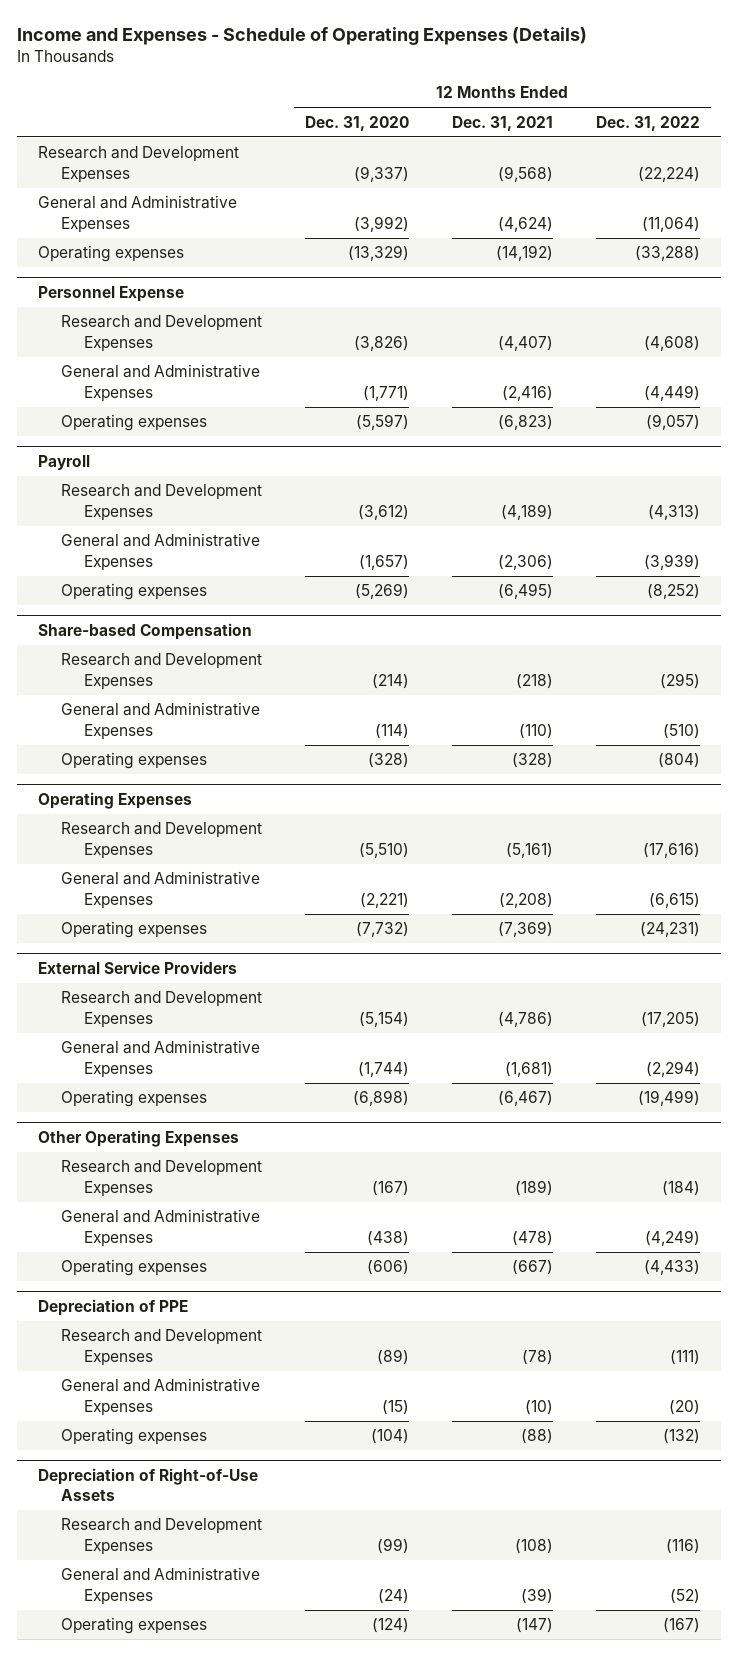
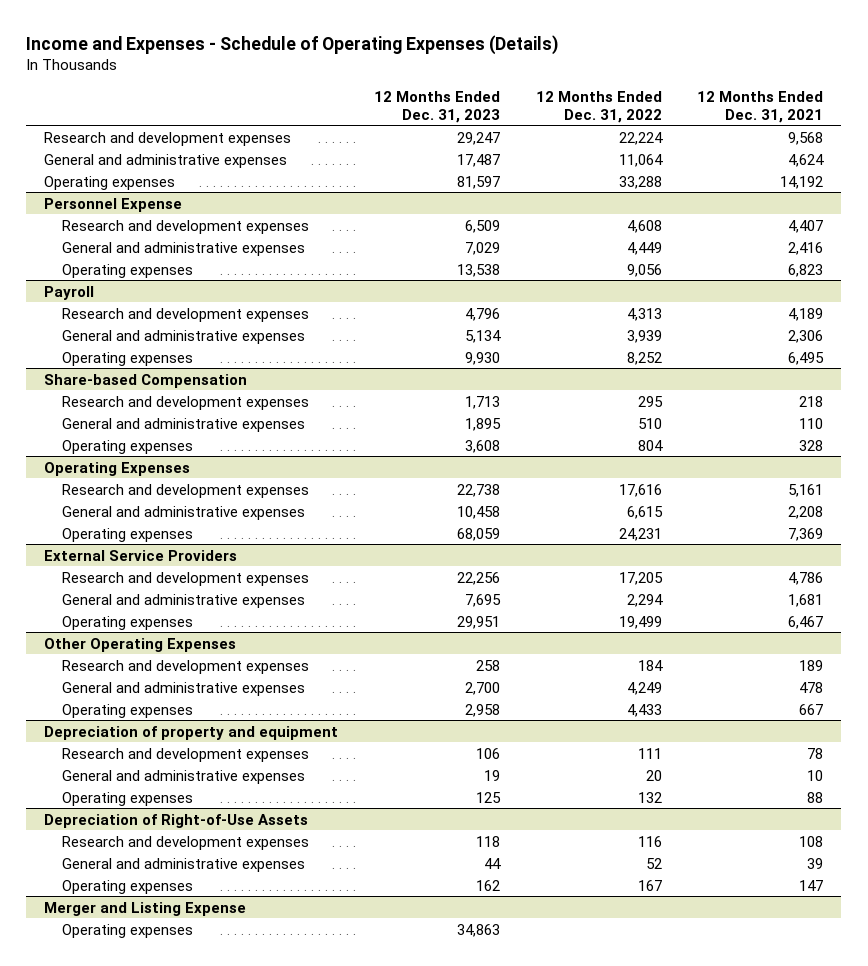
- | 12 Months Ended Dec. 31, 2020 | 12 Months Ended Dec. 31, 2021 | 12 Months Ended Dec. 31, 2022
+ | 12 Months Ended Dec. 31, 2023 | 12 Months Ended Dec. 31, 2022 | 12 Months Ended Dec. 31, 2021
- Research and Development Expenses | (9,337) | (9,568) | (22,224)
- General and Administrative Expenses | (3,992) | (4,624) | (11,064)
- Operating expenses | (13,329) | (14,192) | (33,288)
+ Research and development expenses | 29,247 | 22,224 | 9,568
+ General and administrative expenses | 17,487 | 11,064 | 4,624
+ Operating expenses | 81,597 | 33,288 | 14,192
@ Personnel Expense
- Research and Development Expenses | (3,826) | (4,407) | (4,608)
- General and Administrative Expenses | (1,771) | (2,416) | (4,449)
- Operating expenses | (5,597) | (6,823) | (9,057)
+ Research and development expenses | 6,509 | 4,608 | 4,407
+ General and administrative expenses | 7,029 | 4,449 | 2,416
+ Operating expenses | 13,538 | 9,056 | 6,823
@ Payroll
- Research and Development Expenses | (3,612) | (4,189) | (4,313)
- General and Administrative Expenses | (1,657) | (2,306) | (3,939)
- Operating expenses | (5,269) | (6,495) | (8,252)
+ Research and development expenses | 4,796 | 4,313 | 4,189
+ General and administrative expenses | 5,134 | 3,939 | 2,306
+ Operating expenses | 9,930 | 8,252 | 6,495
@ Share-based Compensation
- Research and Development Expenses | (214) | (218) | (295)
- General and Administrative Expenses | (114) | (110) | (510)
- Operating expenses | (328) | (328) | (804)
+ Research and development expenses | 1,713 | 295 | 218
+ General and administrative expenses | 1,895 | 510 | 110
+ Operating expenses | 3,608 | 804 | 328
@ Operating Expenses
- Research and Development Expenses | (5,510) | (5,161) | (17,616)
- General and Administrative Expenses | (2,221) | (2,208) | (6,615)
- Operating expenses | (7,732) | (7,369) | (24,231)
+ Research and development expenses | 22,738 | 17,616 | 5,161
+ General and administrative expenses | 10,458 | 6,615 | 2,208
+ Operating expenses | 68,059 | 24,231 | 7,369
@ External Service Providers
- Research and Development Expenses | (5,154) | (4,786) | (17,205)
- General and Administrative Expenses | (1,744) | (1,681) | (2,294)
- Operating expenses | (6,898) | (6,467) | (19,499)
+ Research and development expenses | 22,256 | 17,205 | 4,786
+ General and administrative expenses | 7,695 | 2,294 | 1,681
+ Operating expenses | 29,951 | 19,499 | 6,467
@ Other Operating Expenses
- Research and Development Expenses | (167) | (189) | (184)
- General and Administrative Expenses | (438) | (478) | (4,249)
- Operating expenses | (606) | (667) | (4,433)
- Depreciation of PPE
- Research and Development Expenses | (89) | (78) | (111)
- General and Administrative Expenses | (15) | (10) | (20)
- Operating expenses | (104) | (88) | (132)
@ Other Operating Expenses
+ Research and development expenses | 258 | 184 | 189
+ General and administrative expenses | 2,700 | 4,249 | 478
+ Operating expenses | 2,958 | 4,433 | 667
+ Depreciation of property and equipment
+ Research and development expenses | 106 | 111 | 78
+ General and administrative expenses | 19 | 20 | 10
+ Operating expenses | 125 | 132 | 88
@ Depreciation of Right-of-Use Assets
- Research and Development Expenses | (99) | (108) | (116)
- General and Administrative Expenses | (24) | (39) | (52)
- Operating expenses | (124) | (147) | (167)
+ Research and development expenses | 118 | 116 | 108
+ General and administrative expenses | 44 | 52 | 39
+ Operating expenses | 162 | 167 | 147
+ Merger and Listing Expense
+ Operating expenses | 34,863 | |

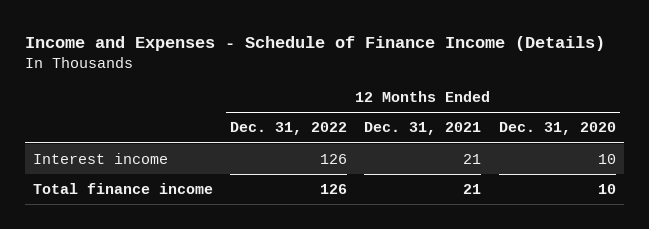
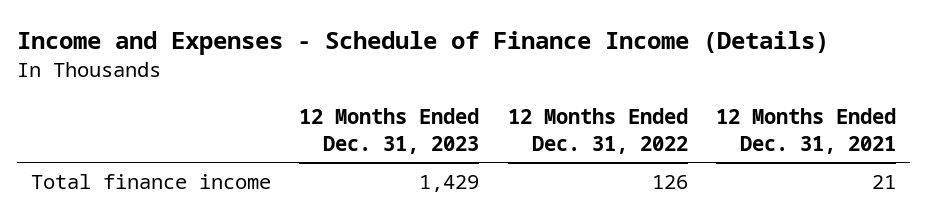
- | 12 Months Ended Dec. 31, 2022 | 12 Months Ended Dec. 31, 2021 | 12 Months Ended Dec. 31, 2020
+ | 12 Months Ended Dec. 31, 2023 | 12 Months Ended Dec. 31, 2022 | 12 Months Ended Dec. 31, 2021
- Interest income | 126 | 21 | 10

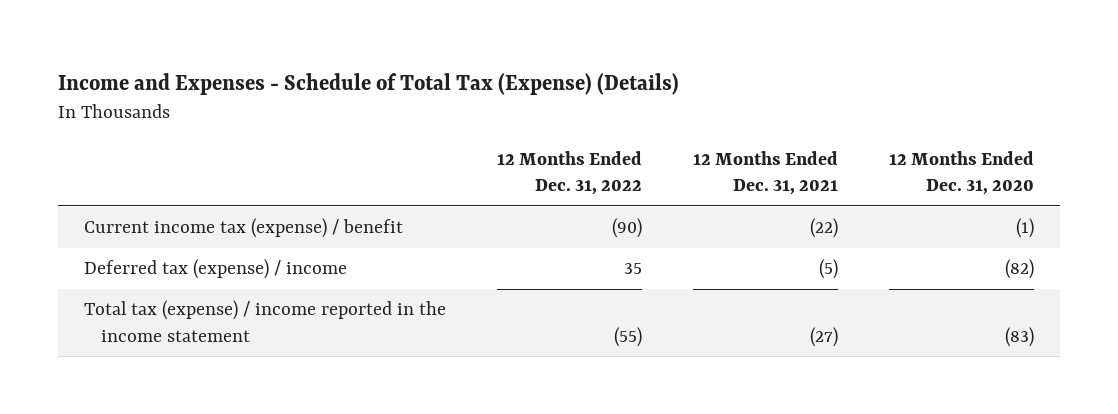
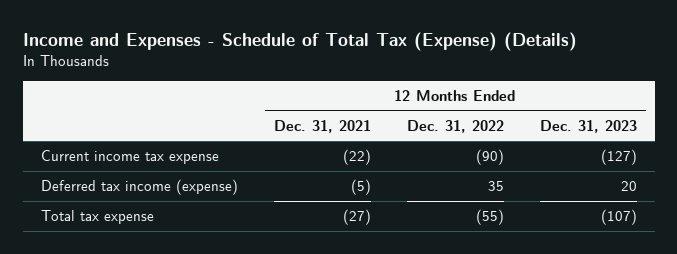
- | 12 Months Ended Dec. 31, 2022 | 12 Months Ended Dec. 31, 2021 | 12 Months Ended Dec. 31, 2020
+ | 12 Months Ended Dec. 31, 2021 | 12 Months Ended Dec. 31, 2022 | 12 Months Ended Dec. 31, 2023
- Current income tax (expense) / benefit | (90) | (22) | (1)
- Deferred tax (expense) / income | 35 | (5) | (82)
- Total tax (expense) / income reported in the income statement | (55) | (27) | (83)
+ Current income tax expense | (22) | (90) | (127)
+ Deferred tax income (expense) | (5) | 35 | 20
+ Total tax expense | (27) | (55) | (107)

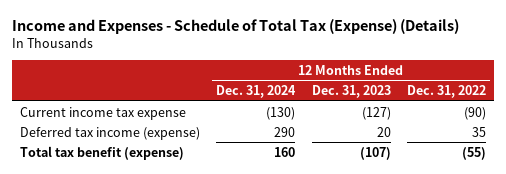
- | 12 Months Ended Dec. 31, 2021 | 12 Months Ended Dec. 31, 2022 | 12 Months Ended Dec. 31, 2023
+ | 12 Months Ended Dec. 31, 2024 | 12 Months Ended Dec. 31, 2023 | 12 Months Ended Dec. 31, 2022
- Total tax expense | (27) | (55) | (107)
+ Total tax benefit (expense) | 160 | (107) | (55)

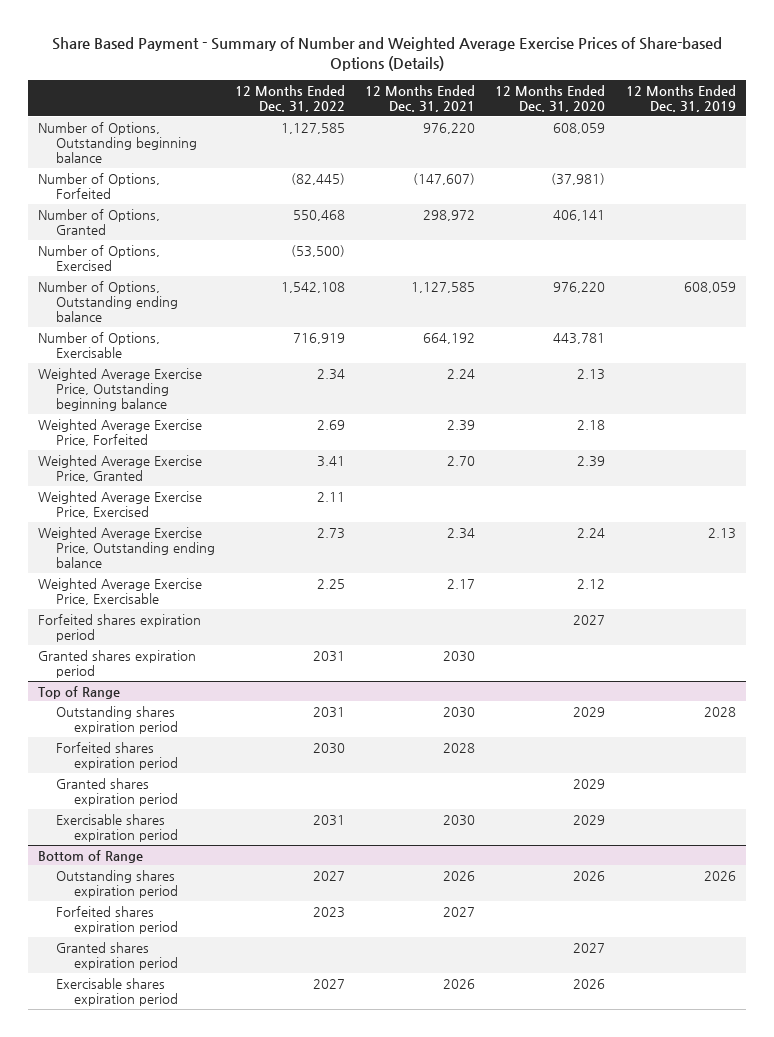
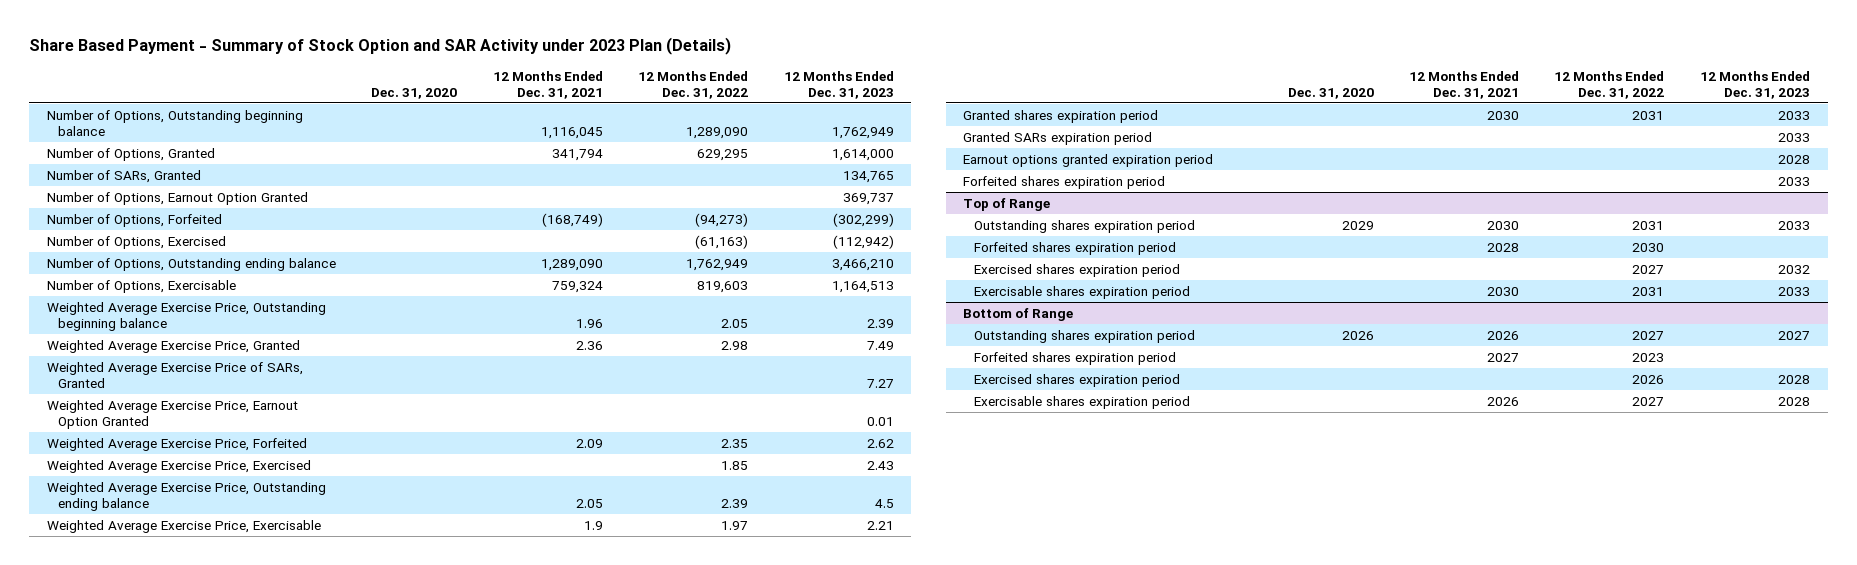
- Share Based Payment - Summary of Number and Weighted Average Exercise Prices of Share-based Options (Details)
+ Share Based Payment - Summary of Stock Option and SAR Activity under 2023 Plan (Details)
- | 12 Months Ended Dec. 31, 2022 | 12 Months Ended Dec. 31, 2021 | 12 Months Ended Dec. 31, 2020 | 12 Months Ended Dec. 31, 2019
+ | Dec. 31, 2020 | 12 Months Ended Dec. 31, 2021 | 12 Months Ended Dec. 31, 2022 | 12 Months Ended Dec. 31, 2023
- Number of Options, Outstanding beginning balance | 1,127,585 | 976,220 | 608,059 |
- Number of Options, Forfeited | (82,445) | (147,607) | (37,981) |
- Number of Options, Granted | 550,468 | 298,972 | 406,141 |
- Number of Options, Exercised | (53,500) | | |
- Number of Options, Outstanding ending balance | 1,542,108 | 1,127,585 | 976,220 | 608,059
- Number of Options, Exercisable | 716,919 | 664,192 | 443,781 |
- Weighted Average Exercise Price, Outstanding beginning balance | 2.34 | 2.24 | 2.13 |
- Weighted Average Exercise Price, Forfeited | 2.69 | 2.39 | 2.18 |
- Weighted Average Exercise Price, Granted | 3.41 | 2.70 | 2.39 |
- Weighted Average Exercise Price, Exercised | 2.11 | | |
- Weighted Average Exercise Price, Outstanding ending balance | 2.73 | 2.34 | 2.24 | 2.13
- Weighted Average Exercise Price, Exercisable | 2.25 | 2.17 | 2.12 |
+ Number of Options, Outstanding beginning balance | | 1,116,045 | 1,289,090 | 1,762,949
+ Number of Options, Granted | | 341,794 | 629,295 | 1,614,000
+ Number of SARs, Granted | | | | 134,765
+ Number of Options, Earnout Option Granted | | | | 369,737
+ Number of Options, Forfeited | | (168,749) | (94,273) | (302,299)
+ Number of Options, Exercised | | | (61,163) | (112,942)
+ Number of Options, Outstanding ending balance | | 1,289,090 | 1,762,949 | 3,466,210
+ Number of Options, Exercisable | | 759,324 | 819,603 | 1,164,513
+ Weighted Average Exercise Price, Outstanding beginning balance | | 1.96 | 2.05 | 2.39
+ Weighted Average Exercise Price, Granted | | 2.36 | 2.98 | 7.49
+ Weighted Average Exercise Price of SARs, Granted | | | | 7.27
+ Weighted Average Exercise Price, Earnout Option Granted | | | | 0.01
+ Weighted Average Exercise Price, Forfeited | | 2.09 | 2.35 | 2.62
+ Weighted Average Exercise Price, Exercised | | | 1.85 | 2.43
+ Weighted Average Exercise Price, Outstanding ending balance | | 2.05 | 2.39 | 4.5
+ Weighted Average Exercise Price, Exercisable | | 1.9 | 1.97 | 2.21
+ Granted SARs expiration period | | | | 2033
+ Earnout options granted expiration period | | | | 2028
moved down: Forfeited shares expiration period | | | | 2033
@ Top of Range
- Granted shares expiration period | | | 2029 |
+ Exercised shares expiration period | | | 2027 | 2032
@ Bottom of Range
- Granted shares expiration period | | | 2027 |
+ Exercised shares expiration period | | | 2026 | 2028

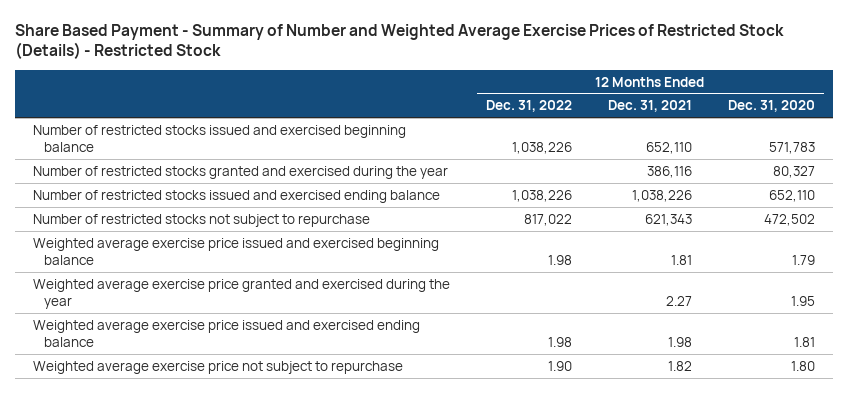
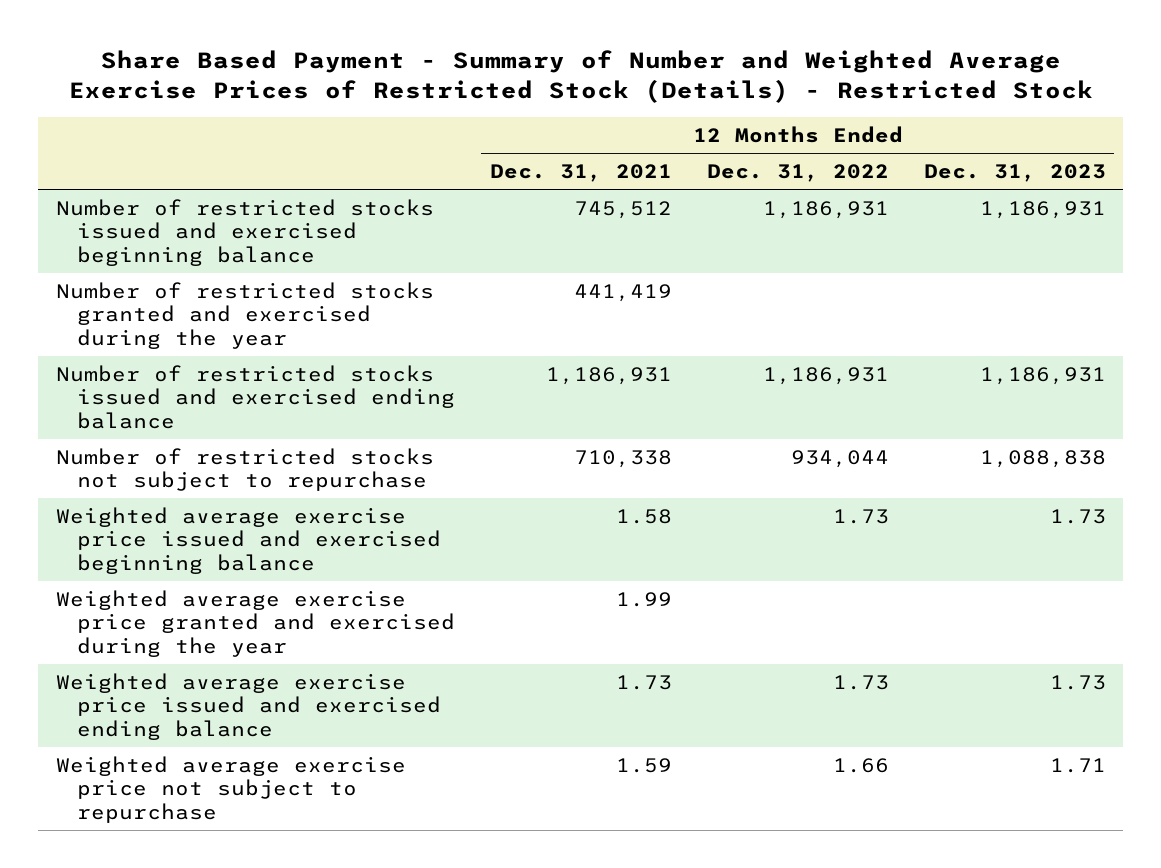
- | 12 Months Ended Dec. 31, 2022 | 12 Months Ended Dec. 31, 2021 | 12 Months Ended Dec. 31, 2020
+ | 12 Months Ended Dec. 31, 2021 | 12 Months Ended Dec. 31, 2022 | 12 Months Ended Dec. 31, 2023
- Number of restricted stocks issued and exercised beginning balance | 1,038,226 | 652,110 | 571,783
- Number of restricted stocks granted and exercised during the year | | 386,116 | 80,327
- Number of restricted stocks issued and exercised ending balance | 1,038,226 | 1,038,226 | 652,110
- Number of restricted stocks not subject to repurchase | 817,022 | 621,343 | 472,502
- Weighted average exercise price issued and exercised beginning balance | 1.98 | 1.81 | 1.79
- Weighted average exercise price granted and exercised during the year | | 2.27 | 1.95
- Weighted average exercise price issued and exercised ending balance | 1.98 | 1.98 | 1.81
- Weighted average exercise price not subject to repurchase | 1.90 | 1.82 | 1.80
+ Number of restricted stocks issued and exercised beginning balance | 745,512 | 1,186,931 | 1,186,931
+ Number of restricted stocks granted and exercised during the year | 441,419 | |
+ Number of restricted stocks issued and exercised ending balance | 1,186,931 | 1,186,931 | 1,186,931
+ Number of restricted stocks not subject to repurchase | 710,338 | 934,044 | 1,088,838
+ Weighted average exercise price issued and exercised beginning balance | 1.58 | 1.73 | 1.73
+ Weighted average exercise price granted and exercised during the year | 1.99 | |
+ Weighted average exercise price issued and exercised ending balance | 1.73 | 1.73 | 1.73
+ Weighted average exercise price not subject to repurchase | 1.59 | 1.66 | 1.71

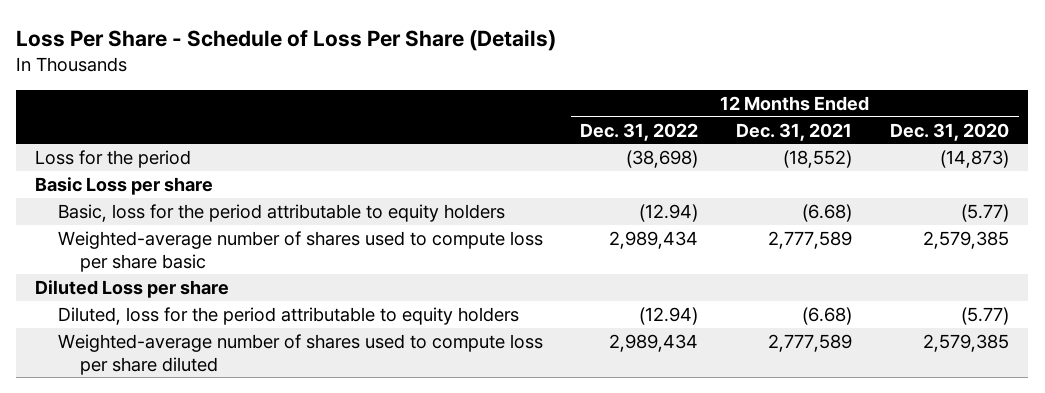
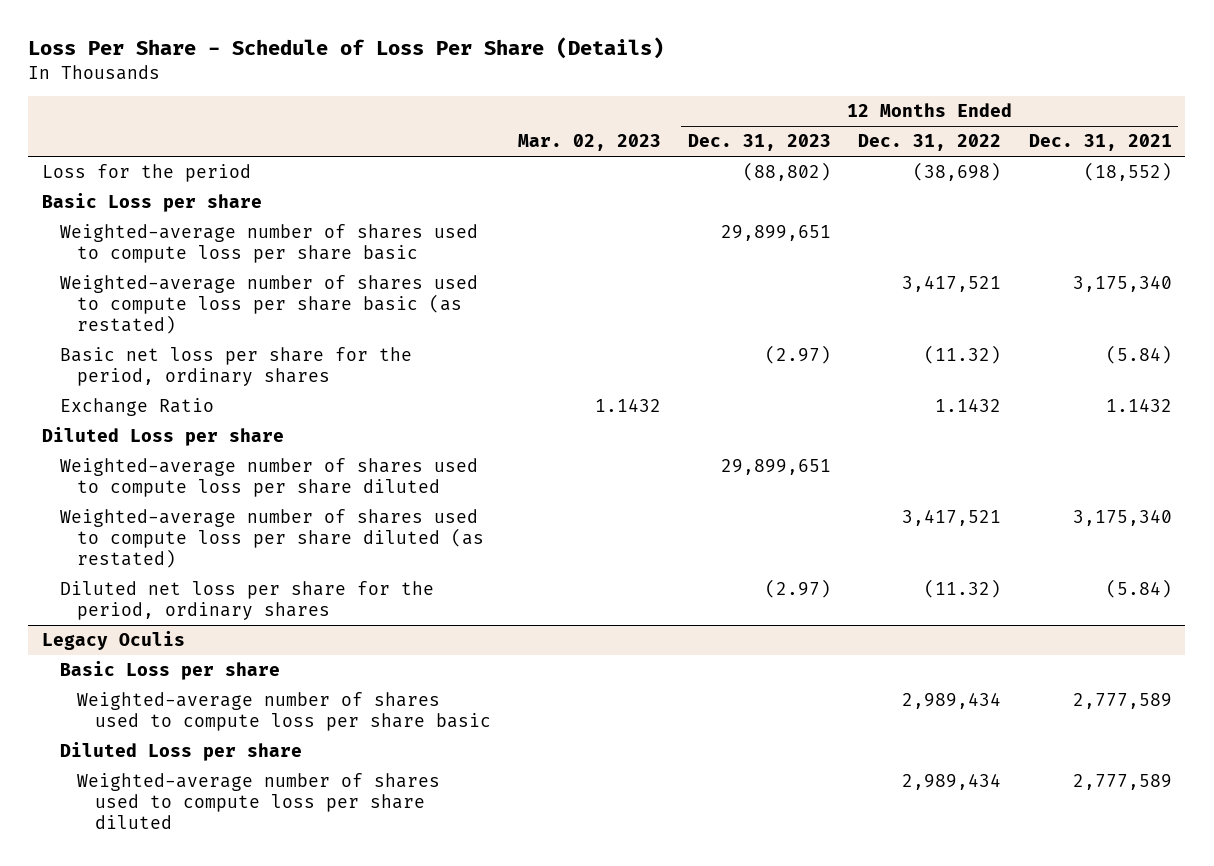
- | 12 Months Ended Dec. 31, 2022 | 12 Months Ended Dec. 31, 2021 | 12 Months Ended Dec. 31, 2020
+ | Mar. 02, 2023 | 12 Months Ended Dec. 31, 2023 | 12 Months Ended Dec. 31, 2022 | 12 Months Ended Dec. 31, 2021
- Basic, loss for the period attributable to equity holders | (12.94) | (6.68) | (5.77)
+ Weighted-average number of shares used to compute loss per share basic | | 29,899,651 | |
+ Weighted-average number of shares used to compute loss per share basic (as restated) | | | 3,417,521 | 3,175,340
+ Basic net loss per share for the period, ordinary shares | | (2.97) | (11.32) | (5.84)
+ Exchange Ratio | 1.1432 | | 1.1432 | 1.1432
+ Diluted Loss per share
+ Weighted-average number of shares used to compute loss per share diluted | | 29,899,651 | |
+ Weighted-average number of shares used to compute loss per share diluted (as restated) | | | 3,417,521 | 3,175,340
+ Diluted net loss per share for the period, ordinary shares | | (2.97) | (11.32) | (5.84)
+ Legacy Oculis
+ Basic Loss per share
- Diluted, loss for the period attributable to equity holders | (12.94) | (6.68) | (5.77)

